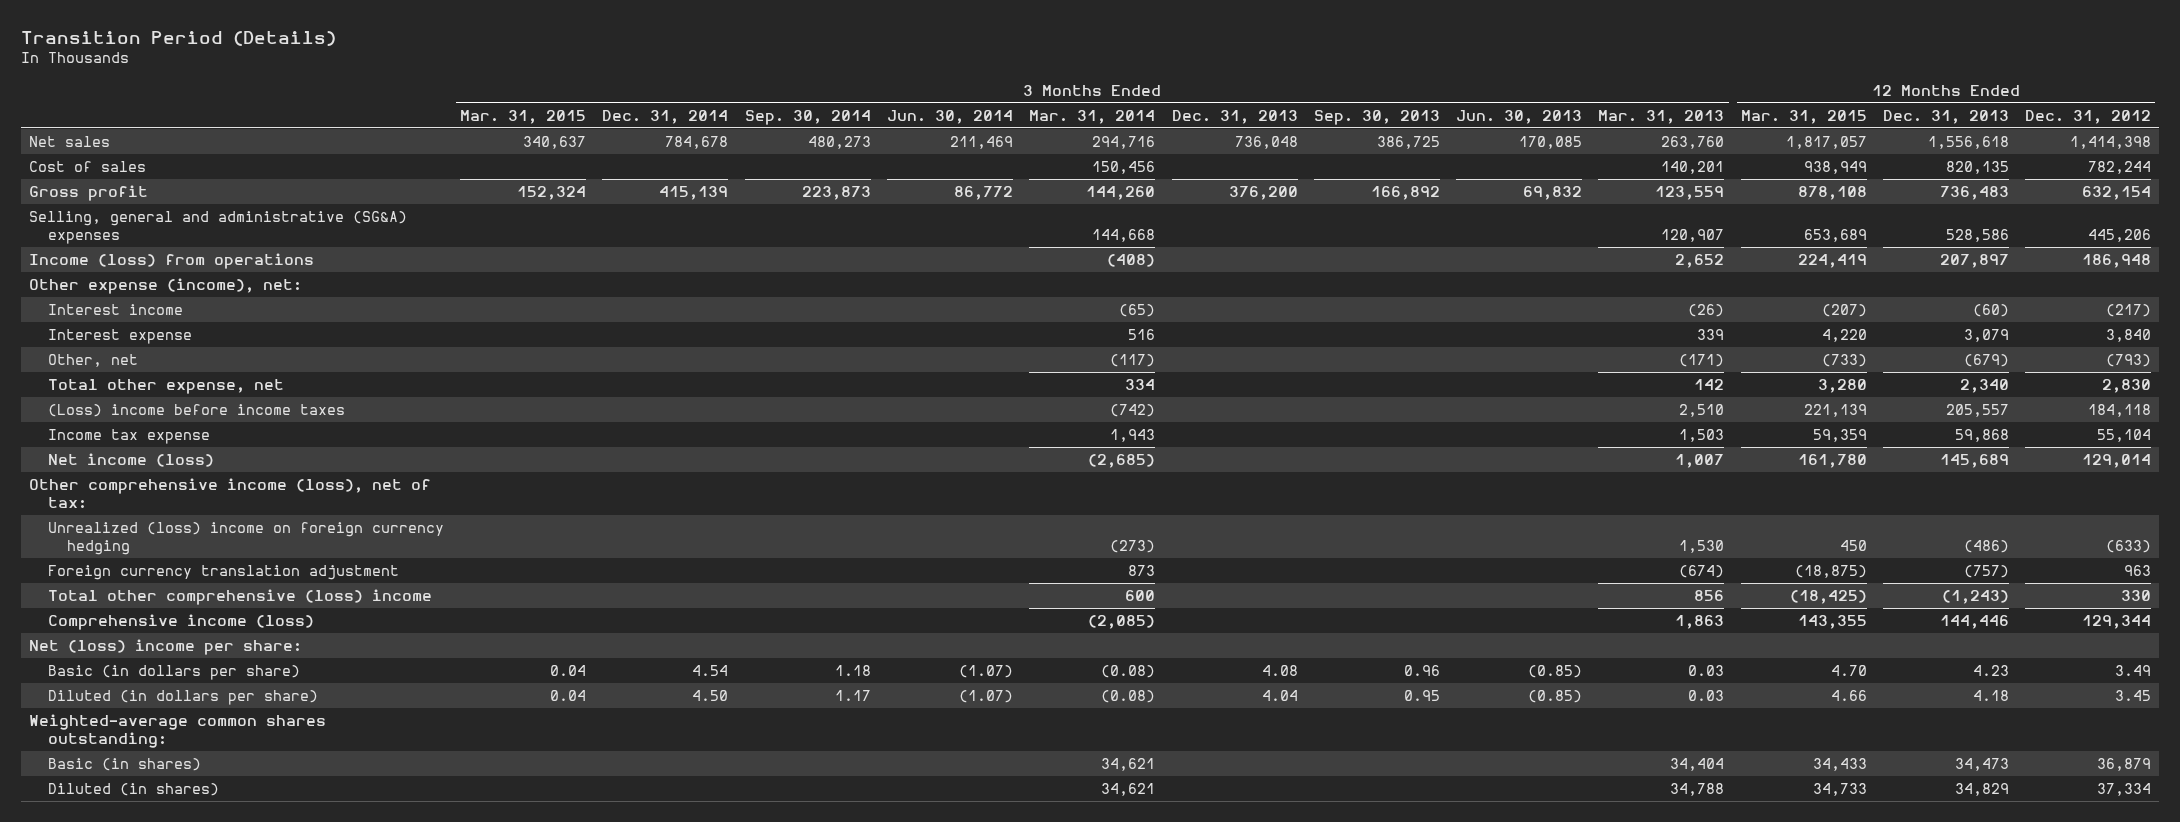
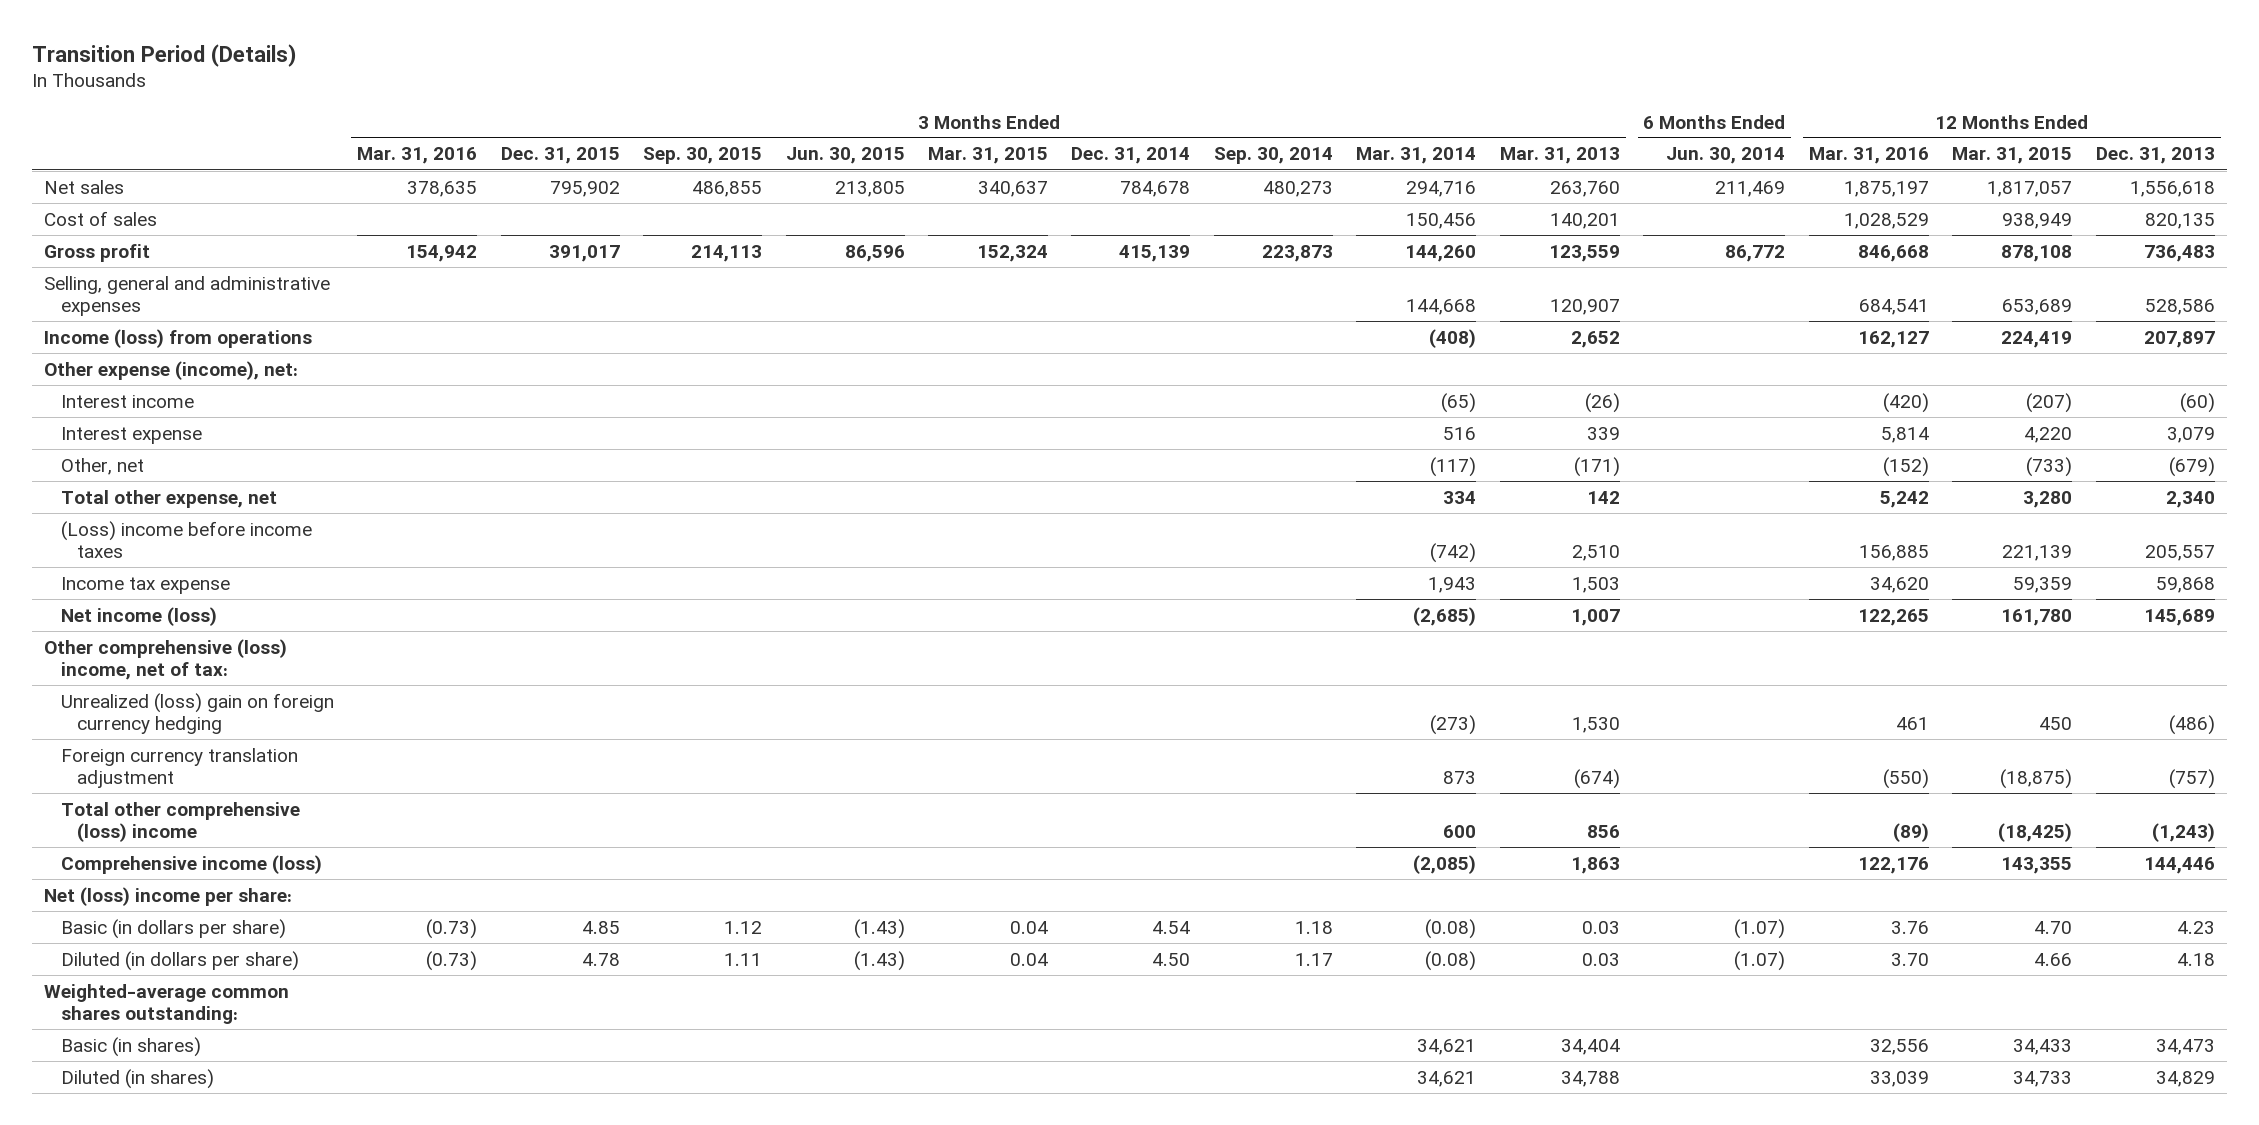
- | 3 Months Ended Mar. 31, 2015 | 3 Months Ended Dec. 31, 2014 | 3 Months Ended Sep. 30, 2014 | 3 Months Ended Jun. 30, 2014 | 3 Months Ended Mar. 31, 2014 | 3 Months Ended Dec. 31, 2013 | 3 Months Ended Sep. 30, 2013 | 3 Months Ended Jun. 30, 2013 | 3 Months Ended Mar. 31, 2013 | 12 Months Ended Mar. 31, 2015 | 12 Months Ended Dec. 31, 2013 | 12 Months Ended Dec. 31, 2012
+ | 3 Months Ended Mar. 31, 2016 | 3 Months Ended Dec. 31, 2015 | 3 Months Ended Sep. 30, 2015 | 3 Months Ended Jun. 30, 2015 | 3 Months Ended Mar. 31, 2015 | 3 Months Ended Dec. 31, 2014 | 3 Months Ended Sep. 30, 2014 | 3 Months Ended Mar. 31, 2014 | 3 Months Ended Mar. 31, 2013 | 6 Months Ended Jun. 30, 2014 | 12 Months Ended Mar. 31, 2016 | 12 Months Ended Mar. 31, 2015 | 12 Months Ended Dec. 31, 2013
- Selling, general and administrative (SG&A) expenses | | | | | 144,668 | | | | 120,907 | 653,689 | 528,586 | 445,206
+ Selling, general and administrative expenses | | | | | | | | 144,668 | 120,907 | | 684,541 | 653,689 | 528,586
- Other comprehensive income (loss), net of tax:
- Unrealized (loss) income on foreign currency hedging | | | | | (273) | | | | 1,530 | 450 | (486) | (633)
+ Other comprehensive (loss) income, net of tax:
+ Unrealized (loss) gain on foreign currency hedging | | | | | | | | (273) | 1,530 | | 461 | 450 | (486)

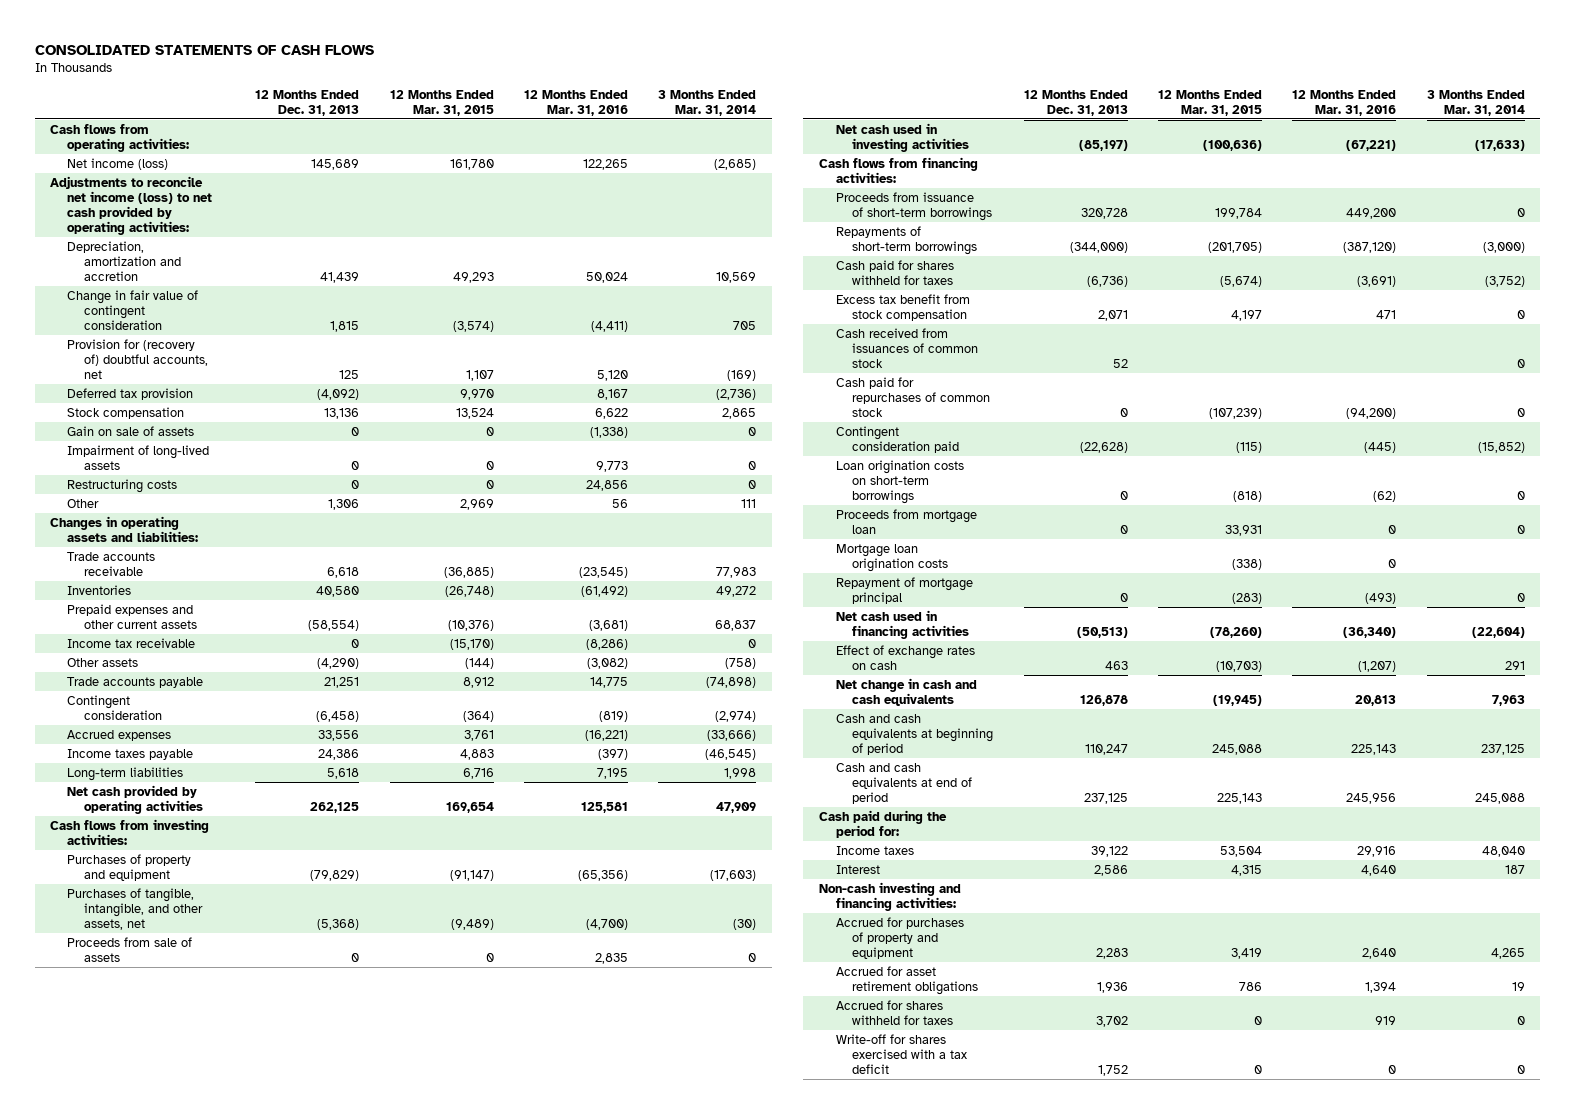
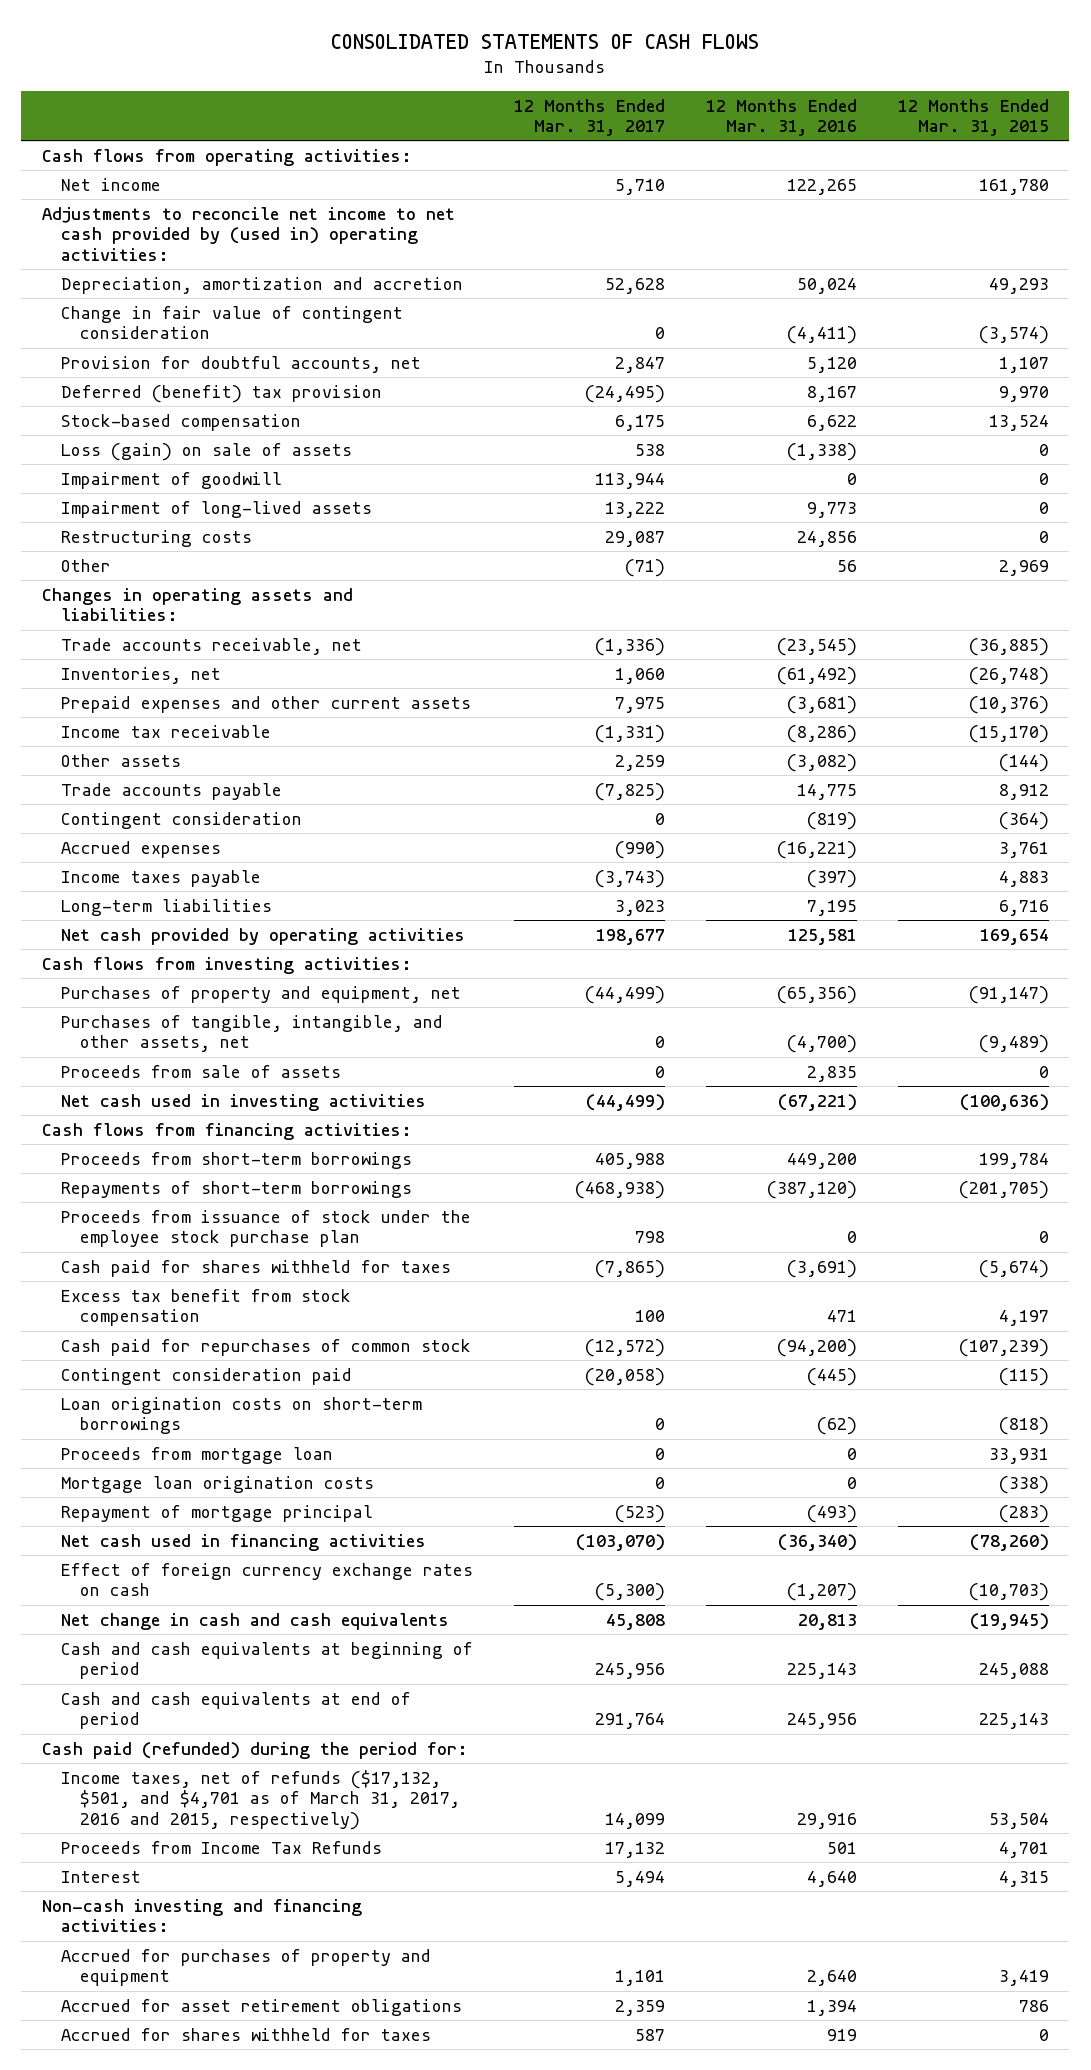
- | 12 Months Ended Dec. 31, 2013 | 12 Months Ended Mar. 31, 2015 | 12 Months Ended Mar. 31, 2016 | 3 Months Ended Mar. 31, 2014
+ | 12 Months Ended Mar. 31, 2017 | 12 Months Ended Mar. 31, 2016 | 12 Months Ended Mar. 31, 2015
- Net income (loss) | 145,689 | 161,780 | 122,265 | (2,685)
- Adjustments to reconcile net income (loss) to net cash provided by operating activities:
+ Net income | 5,710 | 122,265 | 161,780
+ Adjustments to reconcile net income to net cash provided by (used in) operating activities:
- Provision for (recovery of) doubtful accounts, net | 125 | 1,107 | 5,120 | (169)
- Deferred tax provision | (4,092) | 9,970 | 8,167 | (2,736)
- Stock compensation | 13,136 | 13,524 | 6,622 | 2,865
- Gain on sale of assets | 0 | 0 | (1,338) | 0
+ Provision for doubtful accounts, net | 2,847 | 5,120 | 1,107
+ Deferred (benefit) tax provision | (24,495) | 8,167 | 9,970
+ Stock-based compensation | 6,175 | 6,622 | 13,524
+ Loss (gain) on sale of assets | 538 | (1,338) | 0
+ Impairment of goodwill | 113,944 | 0 | 0
- Trade accounts receivable | 6,618 | (36,885) | (23,545) | 77,983
- Inventories | 40,580 | (26,748) | (61,492) | 49,272
+ Trade accounts receivable, net | (1,336) | (23,545) | (36,885)
+ Inventories, net | 1,060 | (61,492) | (26,748)
- Purchases of property and equipment | (79,829) | (91,147) | (65,356) | (17,603)
+ Purchases of property and equipment, net | (44,499) | (65,356) | (91,147)
- Proceeds from issuance of short-term borrowings | 320,728 | 199,784 | 449,200 | 0
+ Proceeds from short-term borrowings | 405,988 | 449,200 | 199,784
+ Proceeds from issuance of stock under the employee stock purchase plan | 798 | 0 | 0
- Cash received from issuances of common stock | 52 | | | 0
- Effect of exchange rates on cash | 463 | (10,703) | (1,207) | 291
+ Effect of foreign currency exchange rates on cash | (5,300) | (1,207) | (10,703)
- Cash paid during the period for:
- Income taxes | 39,122 | 53,504 | 29,916 | 48,040
+ Cash paid (refunded) during the period for:
+ Income taxes, net of refunds ($17,132, $501, and $4,701 as of March 31, 2017, 2016 and 2015, respectively) | 14,099 | 29,916 | 53,504
+ Proceeds from Income Tax Refunds | 17,132 | 501 | 4,701
- Write-off for shares exercised with a tax deficit | 1,752 | 0 | 0 | 0

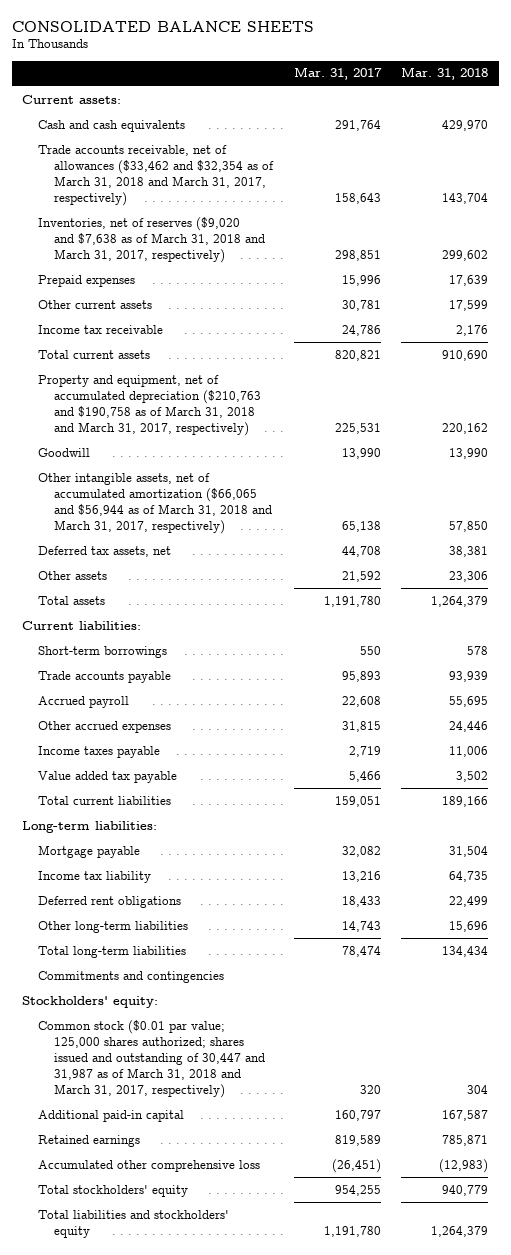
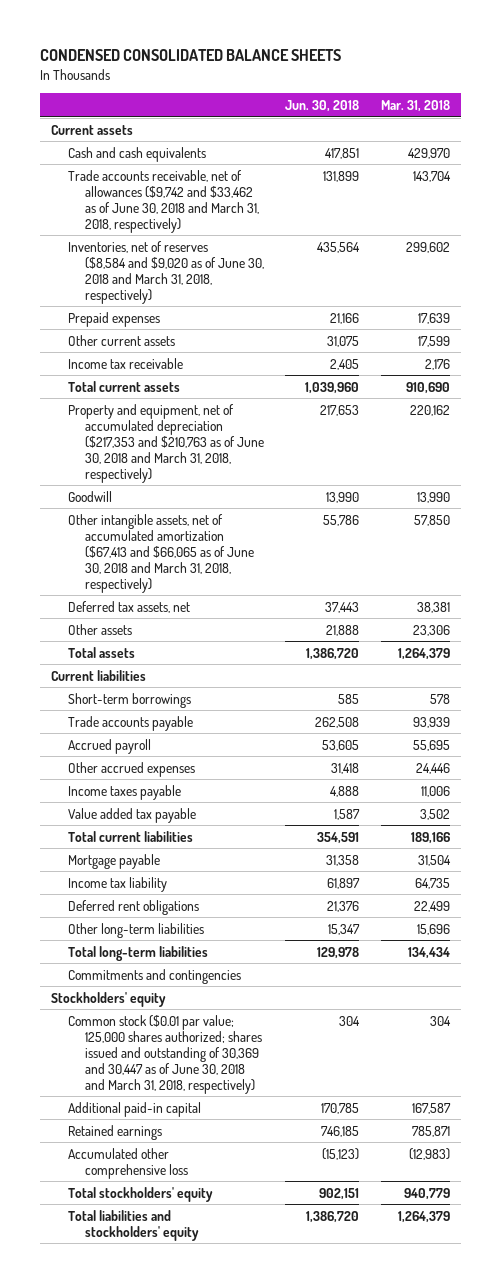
- CONSOLIDATED BALANCE SHEETS
+ CONDENSED CONSOLIDATED BALANCE SHEETS
- | Mar. 31, 2017 | Mar. 31, 2018
+ | Jun. 30, 2018 | Mar. 31, 2018
- Current assets:
+ Current assets
- Trade accounts receivable, net of allowances ($33,462 and $32,354 as of March 31, 2018 and March 31, 2017, respectively) | 158,643 | 143,704
- Inventories, net of reserves ($9,020 and $7,638 as of March 31, 2018 and March 31, 2017, respectively) | 298,851 | 299,602
+ Trade accounts receivable, net of allowances ($9,742 and $33,462 as of June 30, 2018 and March 31, 2018, respectively) | 131,899 | 143,704
+ Inventories, net of reserves ($8,584 and $9,020 as of June 30, 2018 and March 31, 2018, respectively) | 435,564 | 299,602
- Property and equipment, net of accumulated depreciation ($210,763 and $190,758 as of March 31, 2018 and March 31, 2017, respectively) | 225,531 | 220,162
+ Property and equipment, net of accumulated depreciation ($217,353 and $210,763 as of June 30, 2018 and March 31, 2018, respectively) | 217,653 | 220,162
- Other intangible assets, net of accumulated amortization ($66,065 and $56,944 as of March 31, 2018 and March 31, 2017, respectively) | 65,138 | 57,850
+ Other intangible assets, net of accumulated amortization ($67,413 and $66,065 as of June 30, 2018 and March 31, 2018, respectively) | 55,786 | 57,850
- Current liabilities:
+ Current liabilities
- Long-term liabilities:
- Stockholders' equity:
- Common stock ($0.01 par value; 125,000 shares authorized; shares issued and outstanding of 30,447 and 31,987 as of March 31, 2018 and March 31, 2017, respectively) | 320 | 304
+ Stockholders' equity
+ Common stock ($0.01 par value; 125,000 shares authorized; shares issued and outstanding of 30,369 and 30,447 as of June 30, 2018 and March 31, 2018, respectively) | 304 | 304

